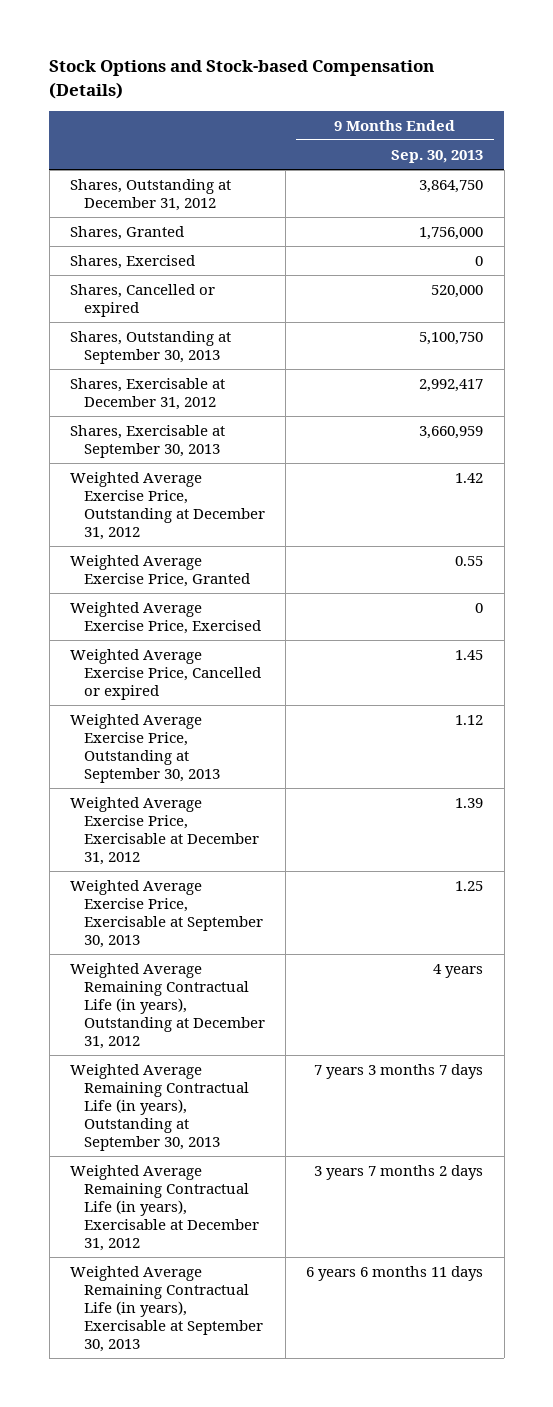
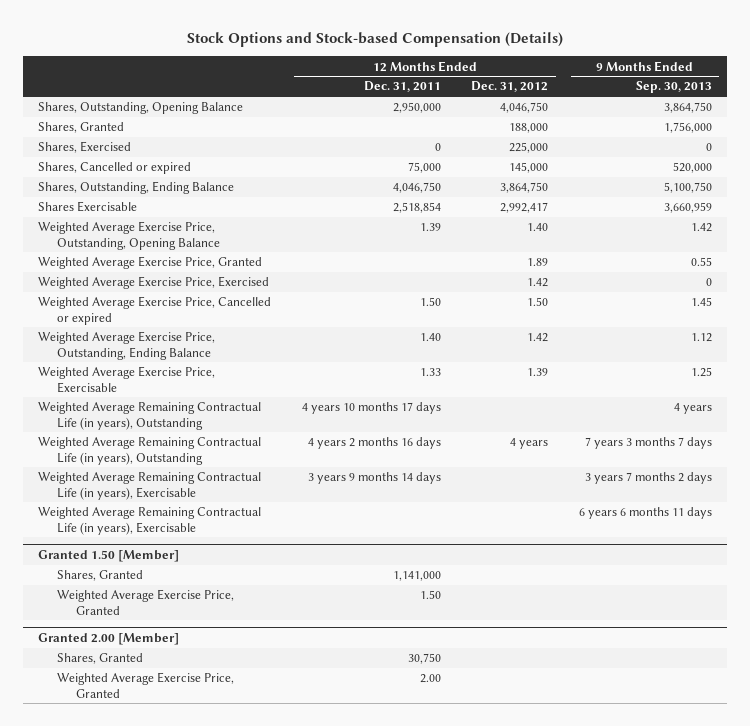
- | 9 Months Ended Sep. 30, 2013
+ | 12 Months Ended Dec. 31, 2011 | 12 Months Ended Dec. 31, 2012 | 9 Months Ended Sep. 30, 2013
- Shares, Outstanding at December 31, 2012 | 3,864,750
+ Shares, Outstanding, Opening Balance | 2,950,000 | 4,046,750 | 3,864,750
- Shares, Outstanding at September 30, 2013 | 5,100,750
- Shares, Exercisable at December 31, 2012 | 2,992,417
- Shares, Exercisable at September 30, 2013 | 3,660,959
- Weighted Average Exercise Price, Outstanding at December 31, 2012 | 1.42
+ Shares, Outstanding, Ending Balance | 4,046,750 | 3,864,750 | 5,100,750
+ Shares Exercisable | 2,518,854 | 2,992,417 | 3,660,959
+ Weighted Average Exercise Price, Outstanding, Opening Balance | 1.39 | 1.40 | 1.42
- Weighted Average Exercise Price, Outstanding at September 30, 2013 | 1.12
- Weighted Average Exercise Price, Exercisable at December 31, 2012 | 1.39
- Weighted Average Exercise Price, Exercisable at September 30, 2013 | 1.25
- Weighted Average Remaining Contractual Life (in years), Outstanding at December 31, 2012 | 4 years
- Weighted Average Remaining Contractual Life (in years), Outstanding at September 30, 2013 | 7 years 3 months 7 days
- Weighted Average Remaining Contractual Life (in years), Exercisable at December 31, 2012 | 3 years 7 months 2 days
- Weighted Average Remaining Contractual Life (in years), Exercisable at September 30, 2013 | 6 years 6 months 11 days
+ Weighted Average Exercise Price, Outstanding, Ending Balance | 1.40 | 1.42 | 1.12
+ Weighted Average Exercise Price, Exercisable | 1.33 | 1.39 | 1.25
+ Weighted Average Remaining Contractual Life (in years), Outstanding | 4 years 10 months 17 days | | 4 years
+ Weighted Average Remaining Contractual Life (in years), Outstanding | 4 years 2 months 16 days | 4 years | 7 years 3 months 7 days
+ Weighted Average Remaining Contractual Life (in years), Exercisable | 3 years 9 months 14 days | | 3 years 7 months 2 days
+ Weighted Average Remaining Contractual Life (in years), Exercisable | | | 6 years 6 months 11 days
+ Granted 1.50 [Member]
+ Shares, Granted | 1,141,000 | |
+ Weighted Average Exercise Price, Granted | 1.50 | |
+ Granted 2.00 [Member]
+ Shares, Granted | 30,750 | |
+ Weighted Average Exercise Price, Granted | 2.00 | |

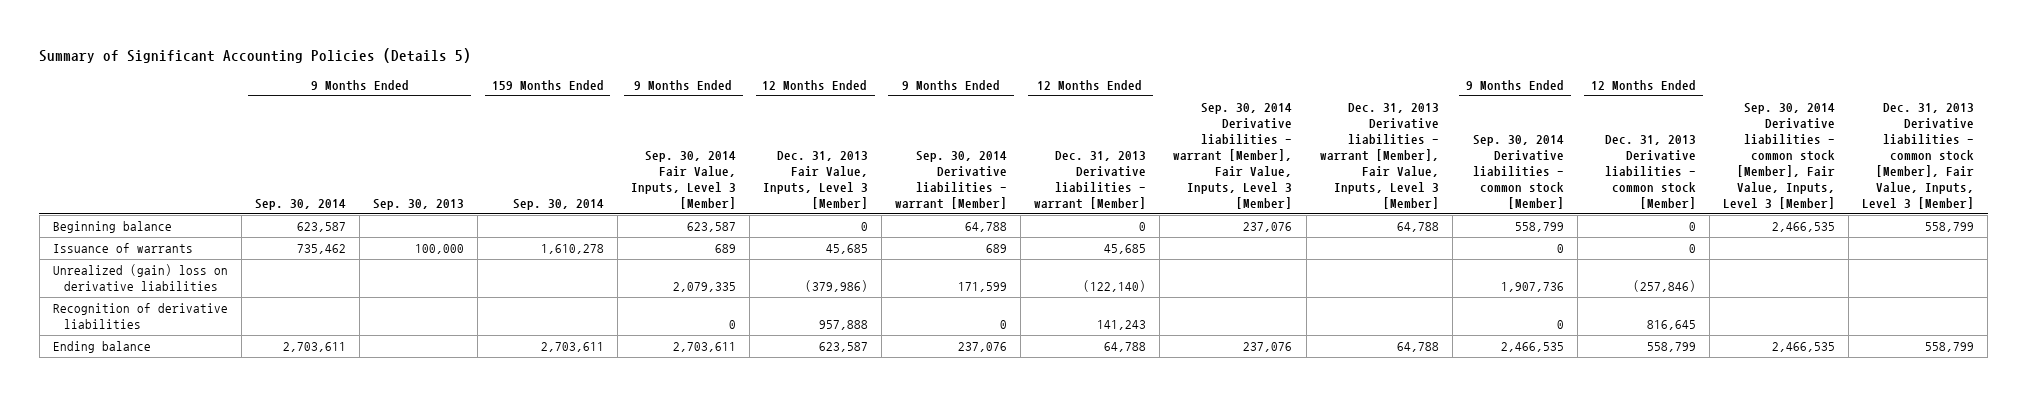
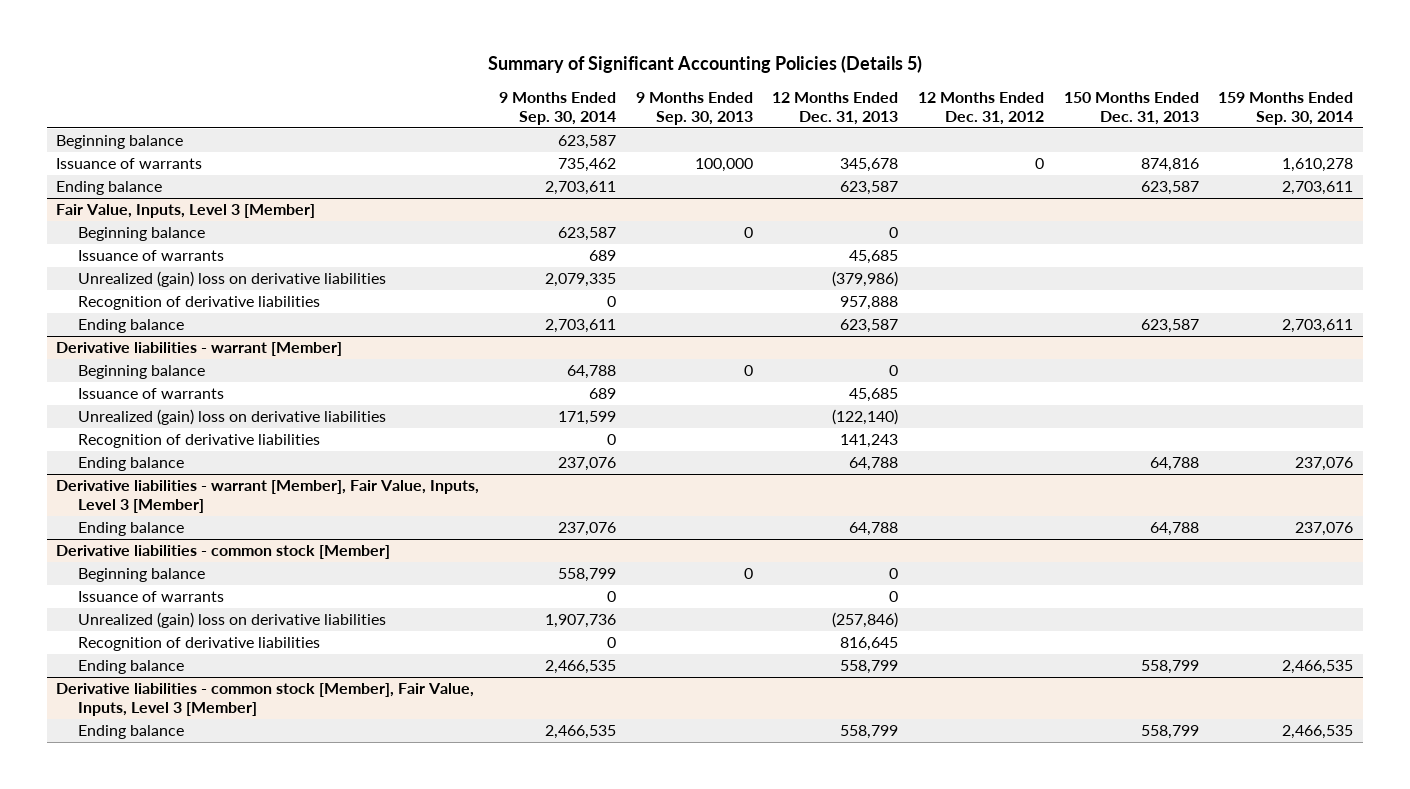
- | 9 Months Ended Sep. 30, 2014 | 9 Months Ended Sep. 30, 2013 | 159 Months Ended Sep. 30, 2014 | 9 Months Ended Sep. 30, 2014 Fair Value, Inputs, Level 3 [Member] | 12 Months Ended Dec. 31, 2013 Fair Value, Inputs, Level 3 [Member] | 9 Months Ended Sep. 30, 2014 Derivative liabilities - warrant [Member] | 12 Months Ended Dec. 31, 2013 Derivative liabilities - warrant [Member] | Sep. 30, 2014 Derivative liabilities - warrant [Member], Fair Value, Inputs, Level 3 [Member] | Dec. 31, 2013 Derivative liabilities - warrant [Member], Fair Value, Inputs, Level 3 [Member] | 9 Months Ended Sep. 30, 2014 Derivative liabilities - common stock [Member] | 12 Months Ended Dec. 31, 2013 Derivative liabilities - common stock [Member] | Sep. 30, 2014 Derivative liabilities - common stock [Member], Fair Value, Inputs, Level 3 [Member] | Dec. 31, 2013 Derivative liabilities - common stock [Member], Fair Value, Inputs, Level 3 [Member]
+ | 9 Months Ended Sep. 30, 2014 | 9 Months Ended Sep. 30, 2013 | 12 Months Ended Dec. 31, 2013 | 12 Months Ended Dec. 31, 2012 | 150 Months Ended Dec. 31, 2013 | 159 Months Ended Sep. 30, 2014
- Unrealized (gain) loss on derivative liabilities | | | | 2,079,335 | (379,986) | 171,599 | (122,140) | | | 1,907,736 | (257,846) | |
- Recognition of derivative liabilities | | | | 0 | 957,888 | 0 | 141,243 | | | 0 | 816,645 | |
+ Fair Value, Inputs, Level 3 [Member]
+ Beginning balance | 623,587 | 0 | 0 | | |
+ Issuance of warrants | 689 | | 45,685 | | |
+ Unrealized (gain) loss on derivative liabilities | 2,079,335 | | (379,986) | | |
+ Recognition of derivative liabilities | 0 | | 957,888 | | |
+ Ending balance | 2,703,611 | | 623,587 | | 623,587 | 2,703,611
+ Derivative liabilities - warrant [Member]
+ Beginning balance | 64,788 | 0 | 0 | | |
+ Issuance of warrants | 689 | | 45,685 | | |
+ Unrealized (gain) loss on derivative liabilities | 171,599 | | (122,140) | | |
+ Recognition of derivative liabilities | 0 | | 141,243 | | |
+ Ending balance | 237,076 | | 64,788 | | 64,788 | 237,076
+ Derivative liabilities - warrant [Member], Fair Value, Inputs, Level 3 [Member]
+ Ending balance | 237,076 | | 64,788 | | 64,788 | 237,076
+ Derivative liabilities - common stock [Member]
+ Beginning balance | 558,799 | 0 | 0 | | |
+ Issuance of warrants | 0 | | 0 | | |
+ Unrealized (gain) loss on derivative liabilities | 1,907,736 | | (257,846) | | |
+ Recognition of derivative liabilities | 0 | | 816,645 | | |
+ Ending balance | 2,466,535 | | 558,799 | | 558,799 | 2,466,535
+ Derivative liabilities - common stock [Member], Fair Value, Inputs, Level 3 [Member]
+ Ending balance | 2,466,535 | | 558,799 | | 558,799 | 2,466,535

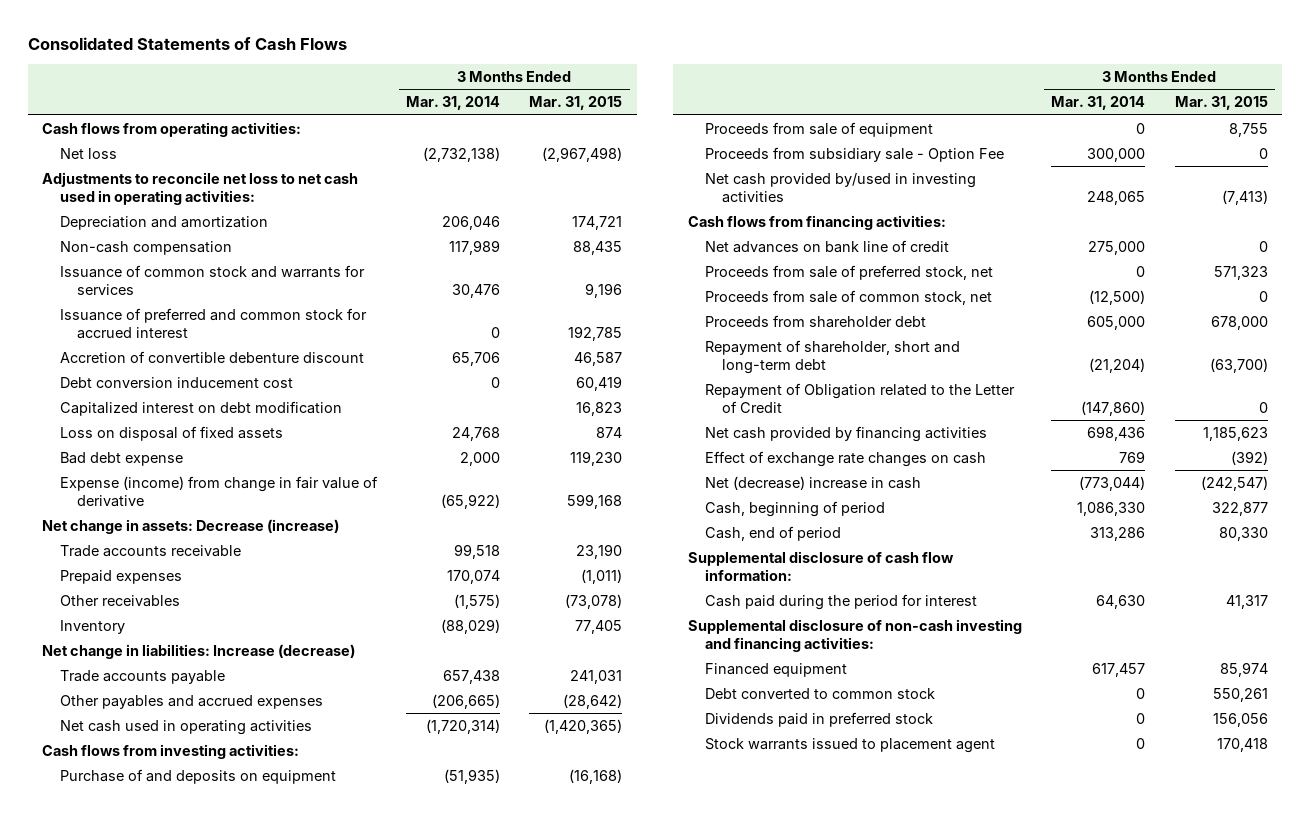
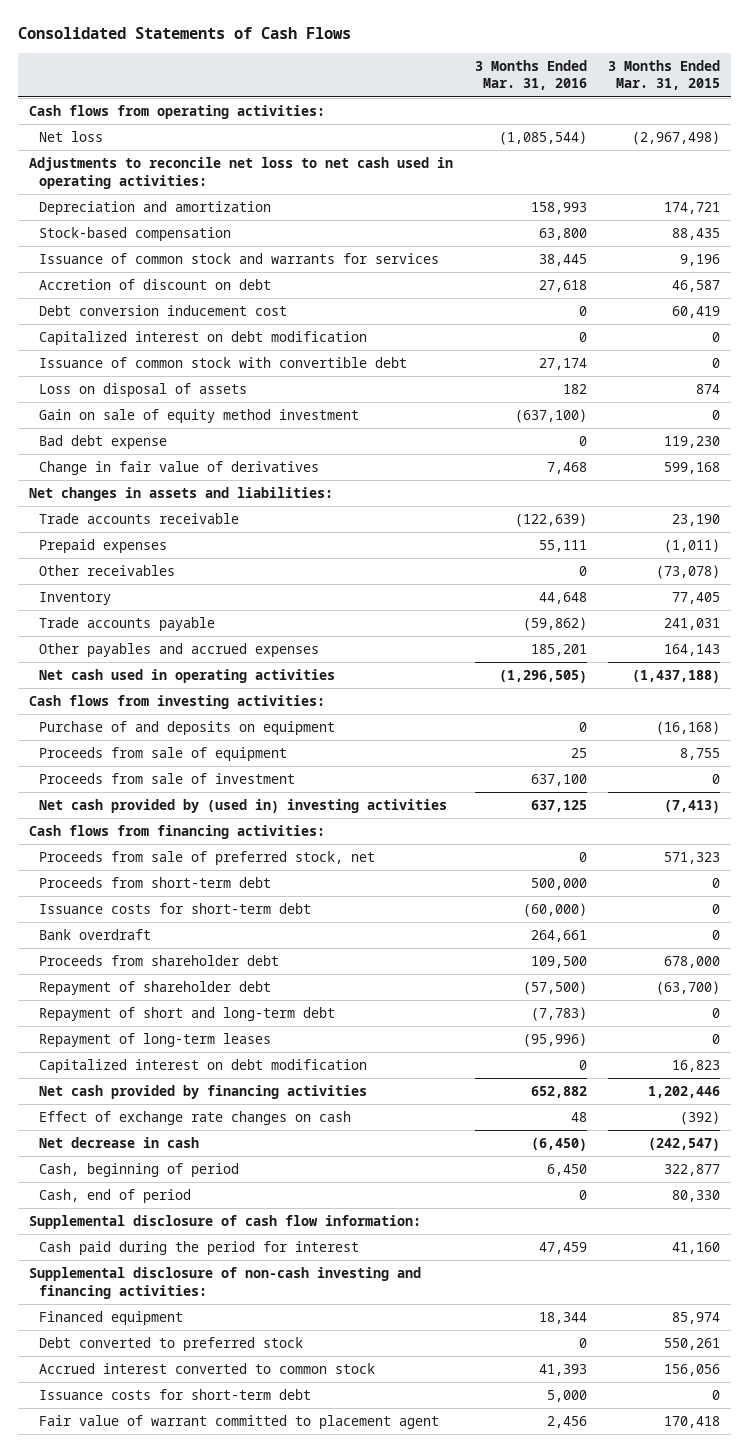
- | 3 Months Ended Mar. 31, 2014 | 3 Months Ended Mar. 31, 2015
+ | 3 Months Ended Mar. 31, 2016 | 3 Months Ended Mar. 31, 2015
- Non-cash compensation | 117,989 | 88,435
+ Stock-based compensation | 63,800 | 88,435
- Issuance of preferred and common stock for accrued interest | 0 | 192,785
- Accretion of convertible debenture discount | 65,706 | 46,587
+ Accretion of discount on debt | 27,618 | 46,587
- Loss on disposal of fixed assets | 24,768 | 874
+ Capitalized interest on debt modification | 0 | 0
+ Issuance of common stock with convertible debt | 27,174 | 0
+ Loss on disposal of assets | 182 | 874
+ Gain on sale of equity method investment | (637,100) | 0
- Expense (income) from change in fair value of derivative | (65,922) | 599,168
- Net change in assets: Decrease (increase)
+ Change in fair value of derivatives | 7,468 | 599,168
+ Net changes in assets and liabilities:
- Net change in liabilities: Increase (decrease)
- Other payables and accrued expenses | (206,665) | (28,642)
- Net cash used in operating activities | (1,720,314) | (1,420,365)
+ Other payables and accrued expenses | 185,201 | 164,143
+ Net cash used in operating activities | (1,296,505) | (1,437,188)
- Proceeds from subsidiary sale - Option Fee | 300,000 | 0
- Net cash provided by/used in investing activities | 248,065 | (7,413)
+ Proceeds from sale of investment | 637,100 | 0
+ Net cash provided by (used in) investing activities | 637,125 | (7,413)
- Net advances on bank line of credit | 275,000 | 0
- Proceeds from sale of common stock, net | (12,500) | 0
+ Proceeds from short-term debt | 500,000 | 0
+ Issuance costs for short-term debt | (60,000) | 0
+ Bank overdraft | 264,661 | 0
- Repayment of shareholder, short and long-term debt | (21,204) | (63,700)
- Repayment of Obligation related to the Letter of Credit | (147,860) | 0
- Net cash provided by financing activities | 698,436 | 1,185,623
+ Repayment of shareholder debt | (57,500) | (63,700)
+ Repayment of short and long-term debt | (7,783) | 0
+ Repayment of long-term leases | (95,996) | 0
moved down: Capitalized interest on debt modification | 0 | 16,823
+ Net cash provided by financing activities | 652,882 | 1,202,446
- Net (decrease) increase in cash | (773,044) | (242,547)
+ Net decrease in cash | (6,450) | (242,547)
- Cash paid during the period for interest | 64,630 | 41,317
+ Cash paid during the period for interest | 47,459 | 41,160
- Debt converted to common stock | 0 | 550,261
- Dividends paid in preferred stock | 0 | 156,056
- Stock warrants issued to placement agent | 0 | 170,418
+ Debt converted to preferred stock | 0 | 550,261
+ Accrued interest converted to common stock | 41,393 | 156,056
+ Issuance costs for short-term debt | 5,000 | 0
+ Fair value of warrant committed to placement agent | 2,456 | 170,418

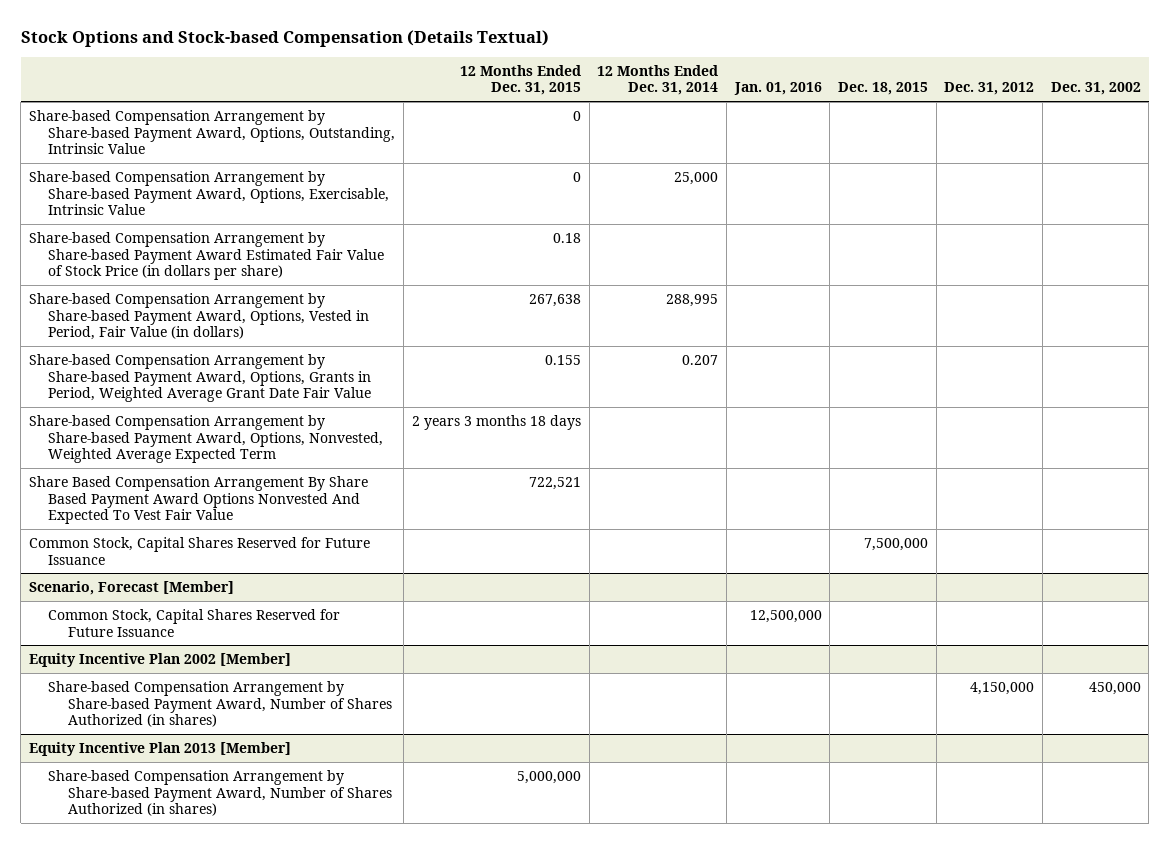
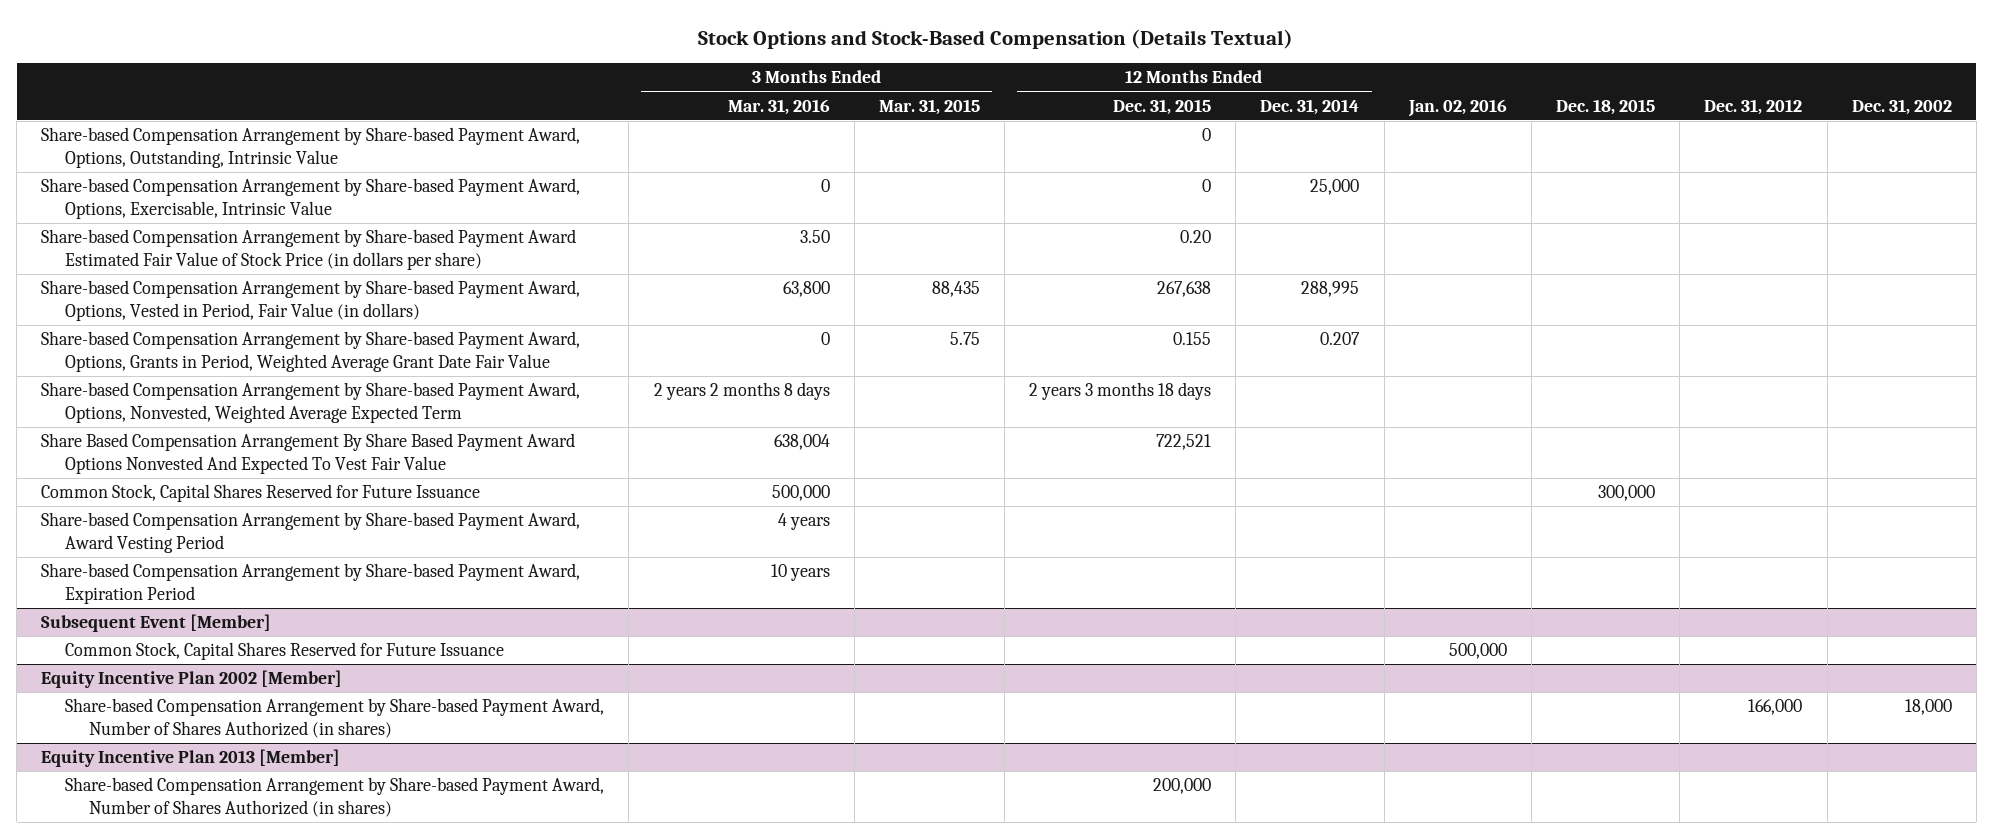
- Stock Options and Stock-based Compensation (Details Textual)
+ Stock Options and Stock-Based Compensation (Details Textual)
- | 12 Months Ended Dec. 31, 2015 | 12 Months Ended Dec. 31, 2014 | Jan. 01, 2016 | Dec. 18, 2015 | Dec. 31, 2012 | Dec. 31, 2002
+ | 3 Months Ended Mar. 31, 2016 | 3 Months Ended Mar. 31, 2015 | 12 Months Ended Dec. 31, 2015 | 12 Months Ended Dec. 31, 2014 | Jan. 02, 2016 | Dec. 18, 2015 | Dec. 31, 2012 | Dec. 31, 2002
- Share-based Compensation Arrangement by Share-based Payment Award Estimated Fair Value of Stock Price (in dollars per share) | 0.18 | | | | |
+ Share-based Compensation Arrangement by Share-based Payment Award Estimated Fair Value of Stock Price (in dollars per share) | 3.50 | | 0.20 | | | | |
- Common Stock, Capital Shares Reserved for Future Issuance | | | | 7,500,000 | |
- Scenario, Forecast [Member]
+ Common Stock, Capital Shares Reserved for Future Issuance | 500,000 | | | | | 300,000 | |
+ Share-based Compensation Arrangement by Share-based Payment Award, Award Vesting Period | 4 years | | | | | | |
+ Share-based Compensation Arrangement by Share-based Payment Award, Expiration Period | 10 years | | | | | | |
+ Subsequent Event [Member]
@ Equity Incentive Plan 2002 [Member]
- Share-based Compensation Arrangement by Share-based Payment Award, Number of Shares Authorized (in shares) | | | | | 4,150,000 | 450,000
+ Share-based Compensation Arrangement by Share-based Payment Award, Number of Shares Authorized (in shares) | | | | | | | 166,000 | 18,000
@ Equity Incentive Plan 2013 [Member]
- Share-based Compensation Arrangement by Share-based Payment Award, Number of Shares Authorized (in shares) | 5,000,000 | | | | |
+ Share-based Compensation Arrangement by Share-based Payment Award, Number of Shares Authorized (in shares) | | | 200,000 | | | | |

